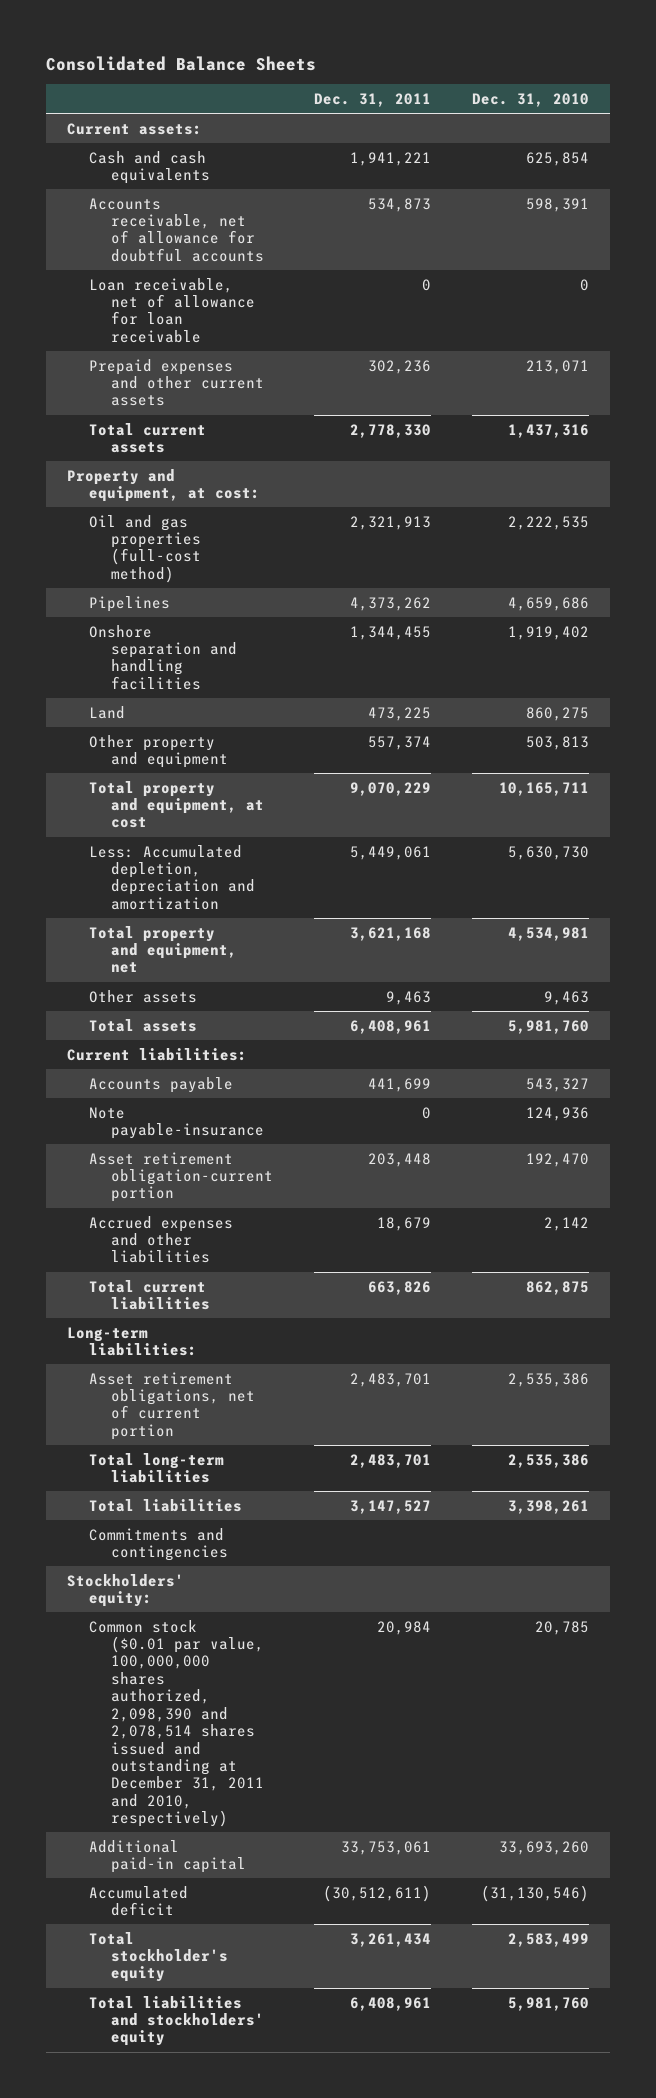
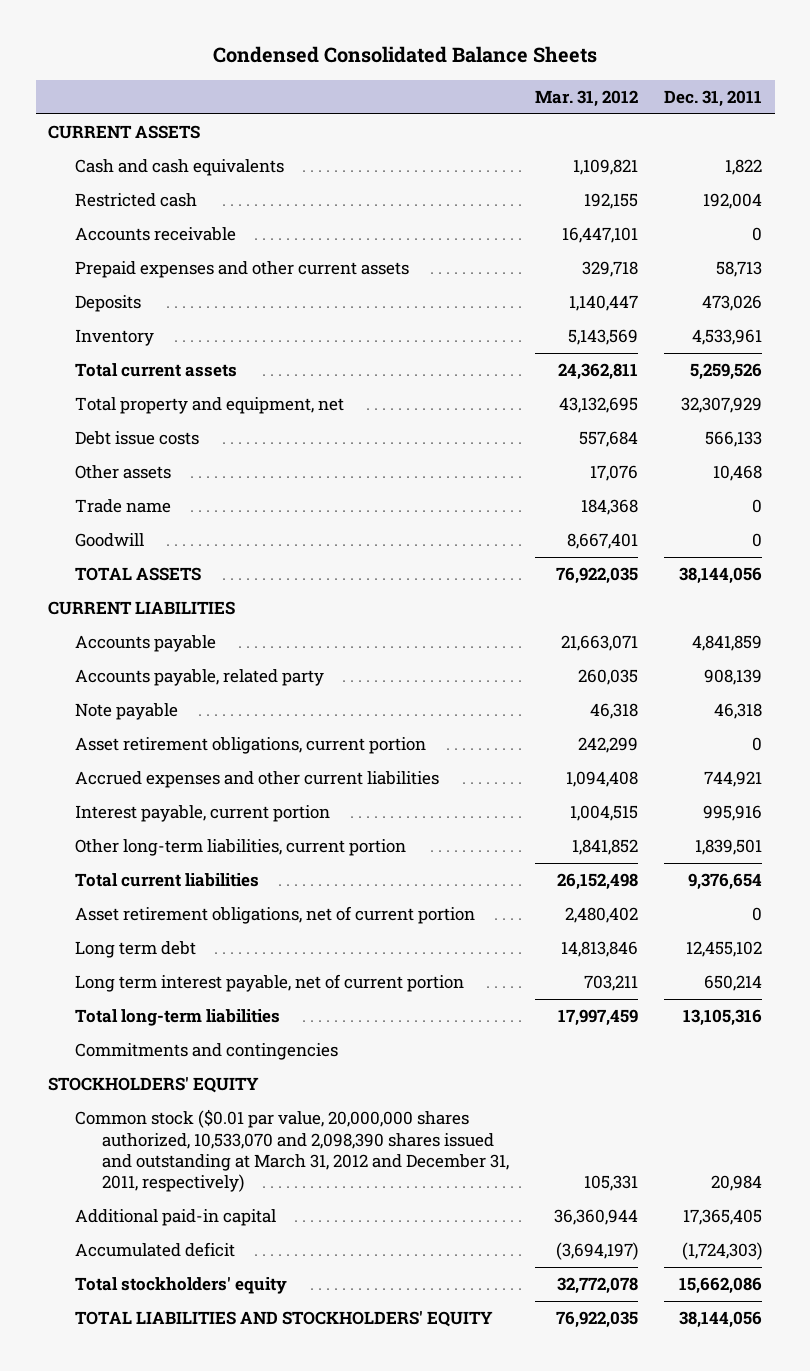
- Consolidated Balance Sheets
+ Condensed Consolidated Balance Sheets
- | Dec. 31, 2011 | Dec. 31, 2010
+ | Mar. 31, 2012 | Dec. 31, 2011
- Current assets:
- Cash and cash equivalents | 1,941,221 | 625,854
- Accounts receivable, net of allowance for doubtful accounts | 534,873 | 598,391
- Loan receivable, net of allowance for loan receivable | 0 | 0
- Prepaid expenses and other current assets | 302,236 | 213,071
- Total current assets | 2,778,330 | 1,437,316
- Property and equipment, at cost:
- Oil and gas properties (full-cost method) | 2,321,913 | 2,222,535
- Pipelines | 4,373,262 | 4,659,686
- Onshore separation and handling facilities | 1,344,455 | 1,919,402
- Land | 473,225 | 860,275
- Other property and equipment | 557,374 | 503,813
- Total property and equipment, at cost | 9,070,229 | 10,165,711
- Less: Accumulated depletion, depreciation and amortization | 5,449,061 | 5,630,730
- Total property and equipment, net | 3,621,168 | 4,534,981
- Other assets | 9,463 | 9,463
- Total assets | 6,408,961 | 5,981,760
- Current liabilities:
- Accounts payable | 441,699 | 543,327
- Note payable-insurance | 0 | 124,936
- Asset retirement obligation-current portion | 203,448 | 192,470
- Accrued expenses and other liabilities | 18,679 | 2,142
- Total current liabilities | 663,826 | 862,875
- Long-term liabilities:
- Asset retirement obligations, net of current portion | 2,483,701 | 2,535,386
- Total long-term liabilities | 2,483,701 | 2,535,386
- Total liabilities | 3,147,527 | 3,398,261
+ CURRENT ASSETS
+ Cash and cash equivalents | 1,109,821 | 1,822
+ Restricted cash | 192,155 | 192,004
+ Accounts receivable | 16,447,101 | 0
+ Prepaid expenses and other current assets | 329,718 | 58,713
+ Deposits | 1,140,447 | 473,026
+ Inventory | 5,143,569 | 4,533,961
+ Total current assets | 24,362,811 | 5,259,526
+ Total property and equipment, net | 43,132,695 | 32,307,929
+ Debt issue costs | 557,684 | 566,133
+ Other assets | 17,076 | 10,468
+ Trade name | 184,368 | 0
+ Goodwill | 8,667,401 | 0
+ TOTAL ASSETS | 76,922,035 | 38,144,056
+ CURRENT LIABILITIES
+ Accounts payable | 21,663,071 | 4,841,859
+ Accounts payable, related party | 260,035 | 908,139
+ Note payable | 46,318 | 46,318
+ Asset retirement obligations, current portion | 242,299 | 0
+ Accrued expenses and other current liabilities | 1,094,408 | 744,921
+ Interest payable, current portion | 1,004,515 | 995,916
+ Other long-term liabilities, current portion | 1,841,852 | 1,839,501
+ Total current liabilities | 26,152,498 | 9,376,654
+ Asset retirement obligations, net of current portion | 2,480,402 | 0
+ Long term debt | 14,813,846 | 12,455,102
+ Long term interest payable, net of current portion | 703,211 | 650,214
+ Total long-term liabilities | 17,997,459 | 13,105,316
- Stockholders' equity:
- Common stock ($0.01 par value, 100,000,000 shares authorized, 2,098,390 and 2,078,514 shares issued and outstanding at December 31, 2011 and 2010, respectively) | 20,984 | 20,785
- Additional paid-in capital | 33,753,061 | 33,693,260
- Accumulated deficit | (30,512,611) | (31,130,546)
- Total stockholder's equity | 3,261,434 | 2,583,499
- Total liabilities and stockholders' equity | 6,408,961 | 5,981,760
+ STOCKHOLDERS' EQUITY
+ Common stock ($0.01 par value, 20,000,000 shares authorized, 10,533,070 and 2,098,390 shares issued and outstanding at March 31, 2012 and December 31, 2011, respectively) | 105,331 | 20,984
+ Additional paid-in capital | 36,360,944 | 17,365,405
+ Accumulated deficit | (3,694,197) | (1,724,303)
+ Total stockholders' equity | 32,772,078 | 15,662,086
+ TOTAL LIABILITIES AND STOCKHOLDERS' EQUITY | 76,922,035 | 38,144,056

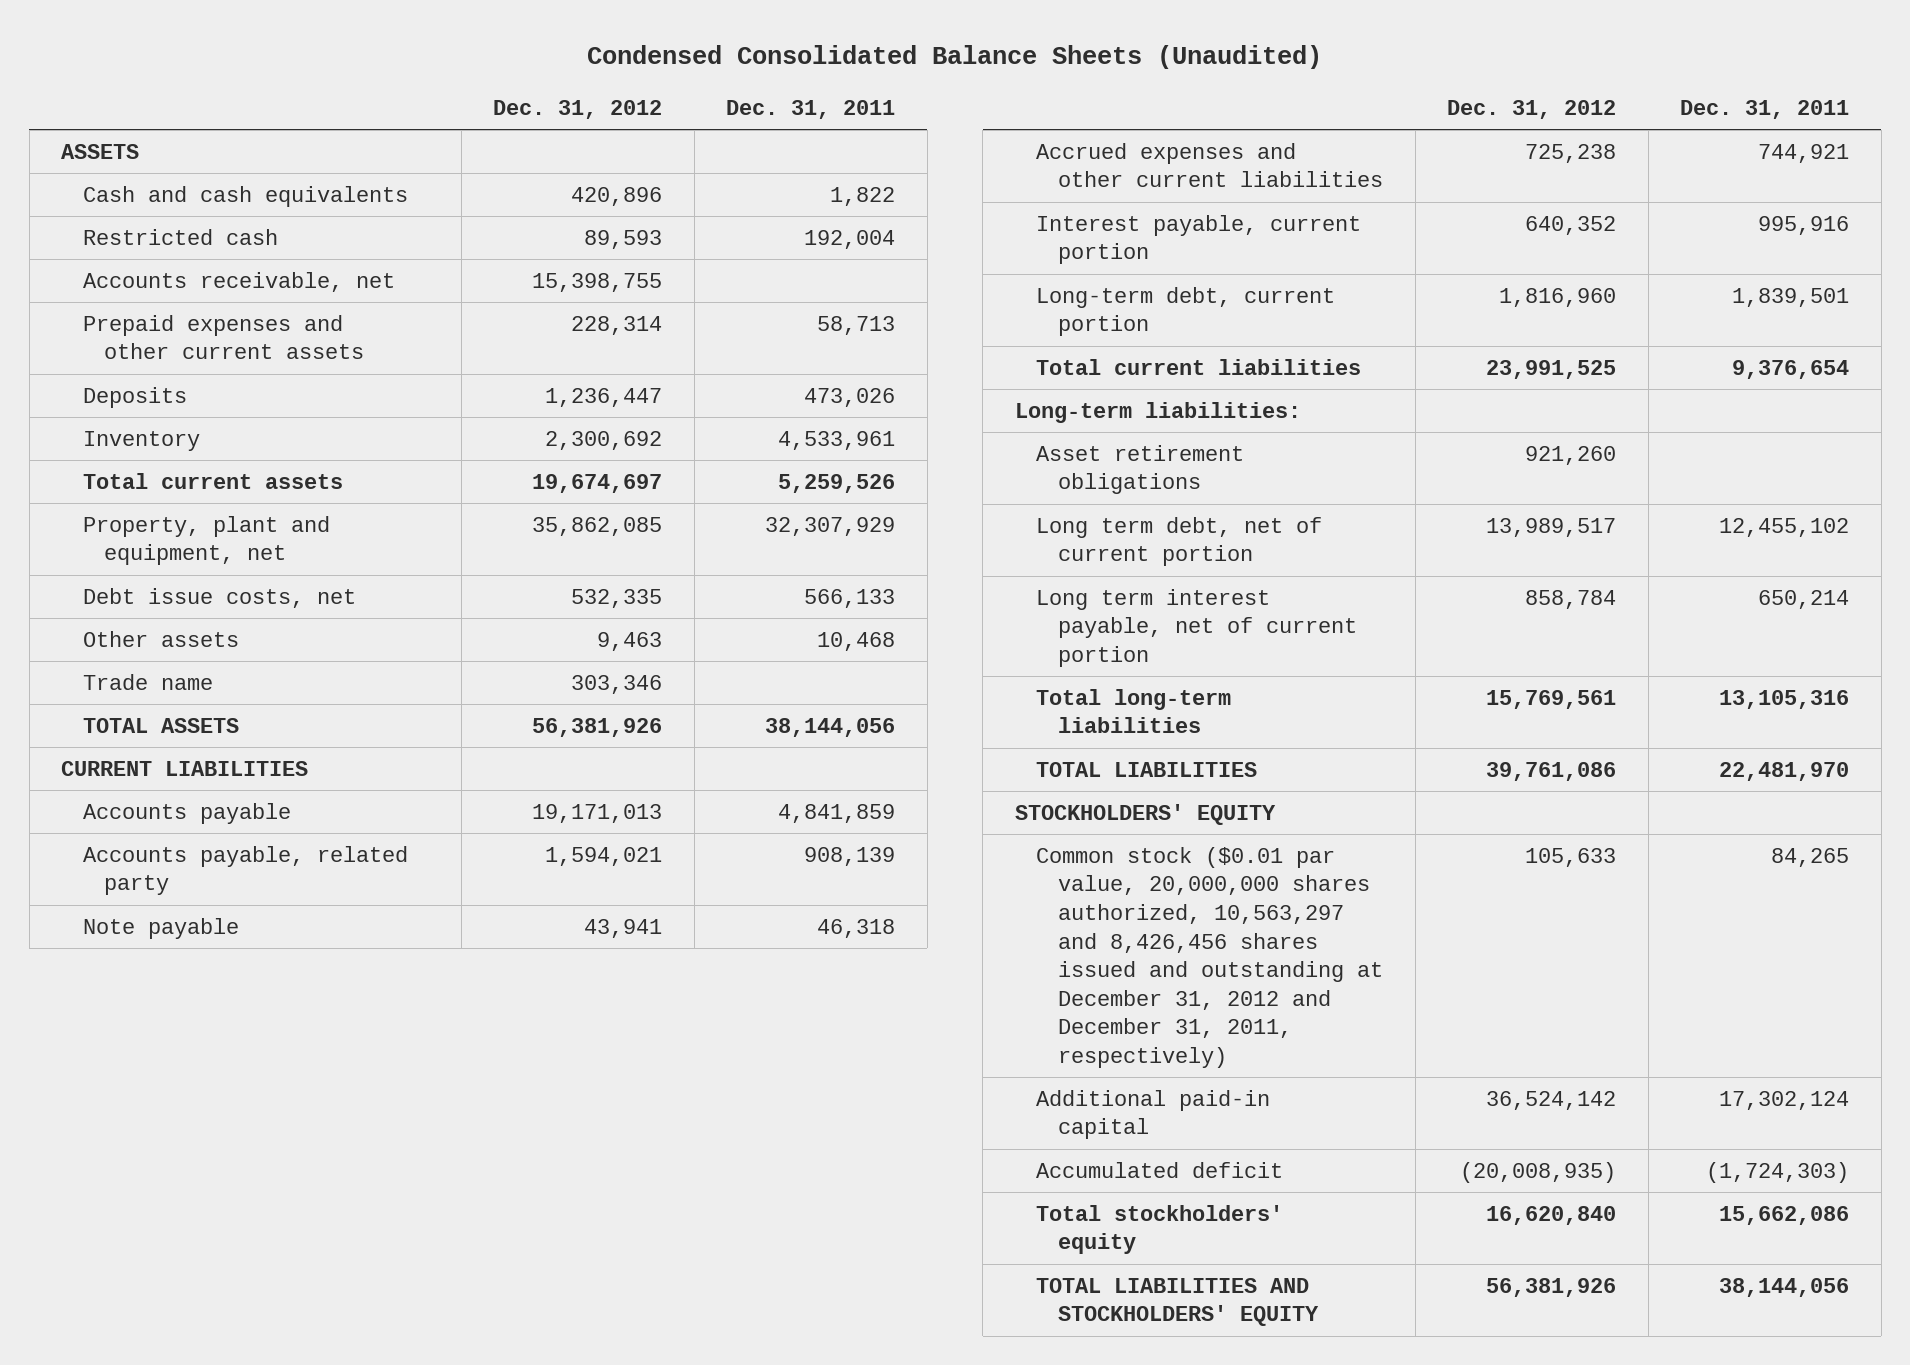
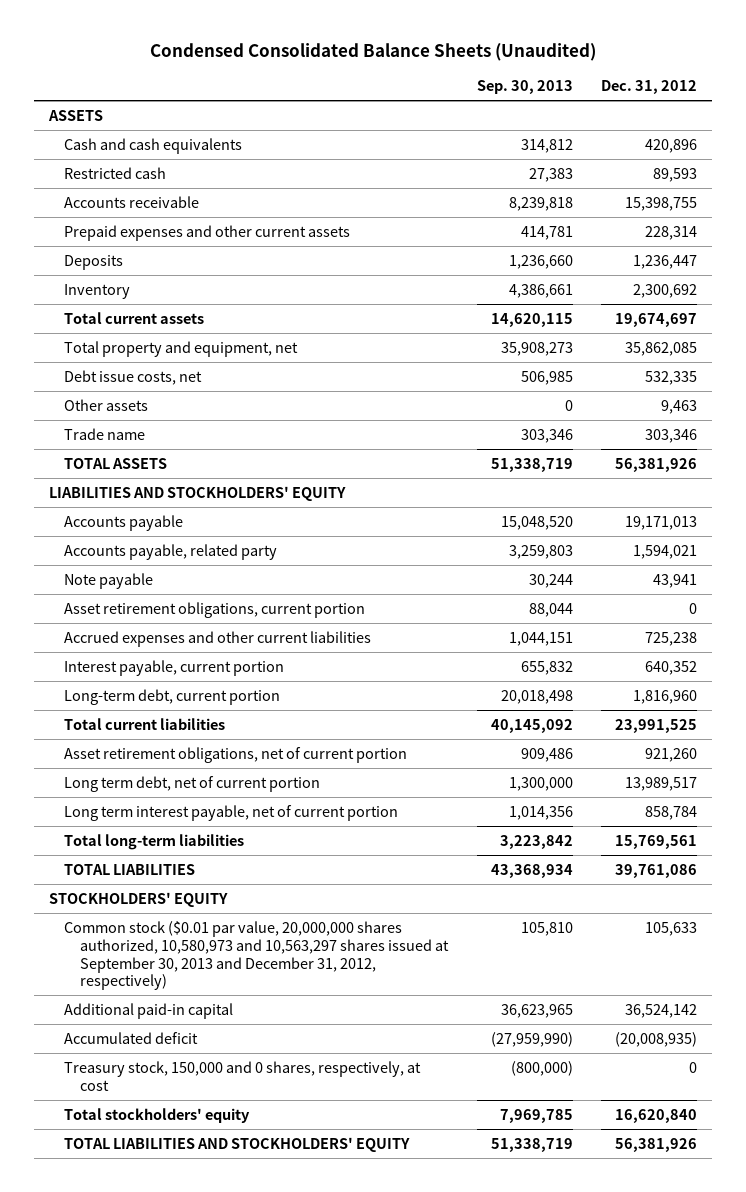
- | Dec. 31, 2012 | Dec. 31, 2011
+ | Sep. 30, 2013 | Dec. 31, 2012
- Accounts receivable, net | 15,398,755 |
+ Accounts receivable | 8,239,818 | 15,398,755
- Property, plant and equipment, net | 35,862,085 | 32,307,929
+ Total property and equipment, net | 35,908,273 | 35,862,085
- CURRENT LIABILITIES
+ LIABILITIES AND STOCKHOLDERS' EQUITY
+ Asset retirement obligations, current portion | 88,044 | 0
- Long-term liabilities:
- Asset retirement obligations | 921,260 |
+ Asset retirement obligations, net of current portion | 909,486 | 921,260
- Common stock ($0.01 par value, 20,000,000 shares authorized, 10,563,297 and 8,426,456 shares issued and outstanding at December 31, 2012 and December 31, 2011, respectively) | 105,633 | 84,265
+ Common stock ($0.01 par value, 20,000,000 shares authorized, 10,580,973 and 10,563,297 shares issued at September 30, 2013 and December 31, 2012, respectively) | 105,810 | 105,633
+ Treasury stock, 150,000 and 0 shares, respectively, at cost | (800,000) | 0

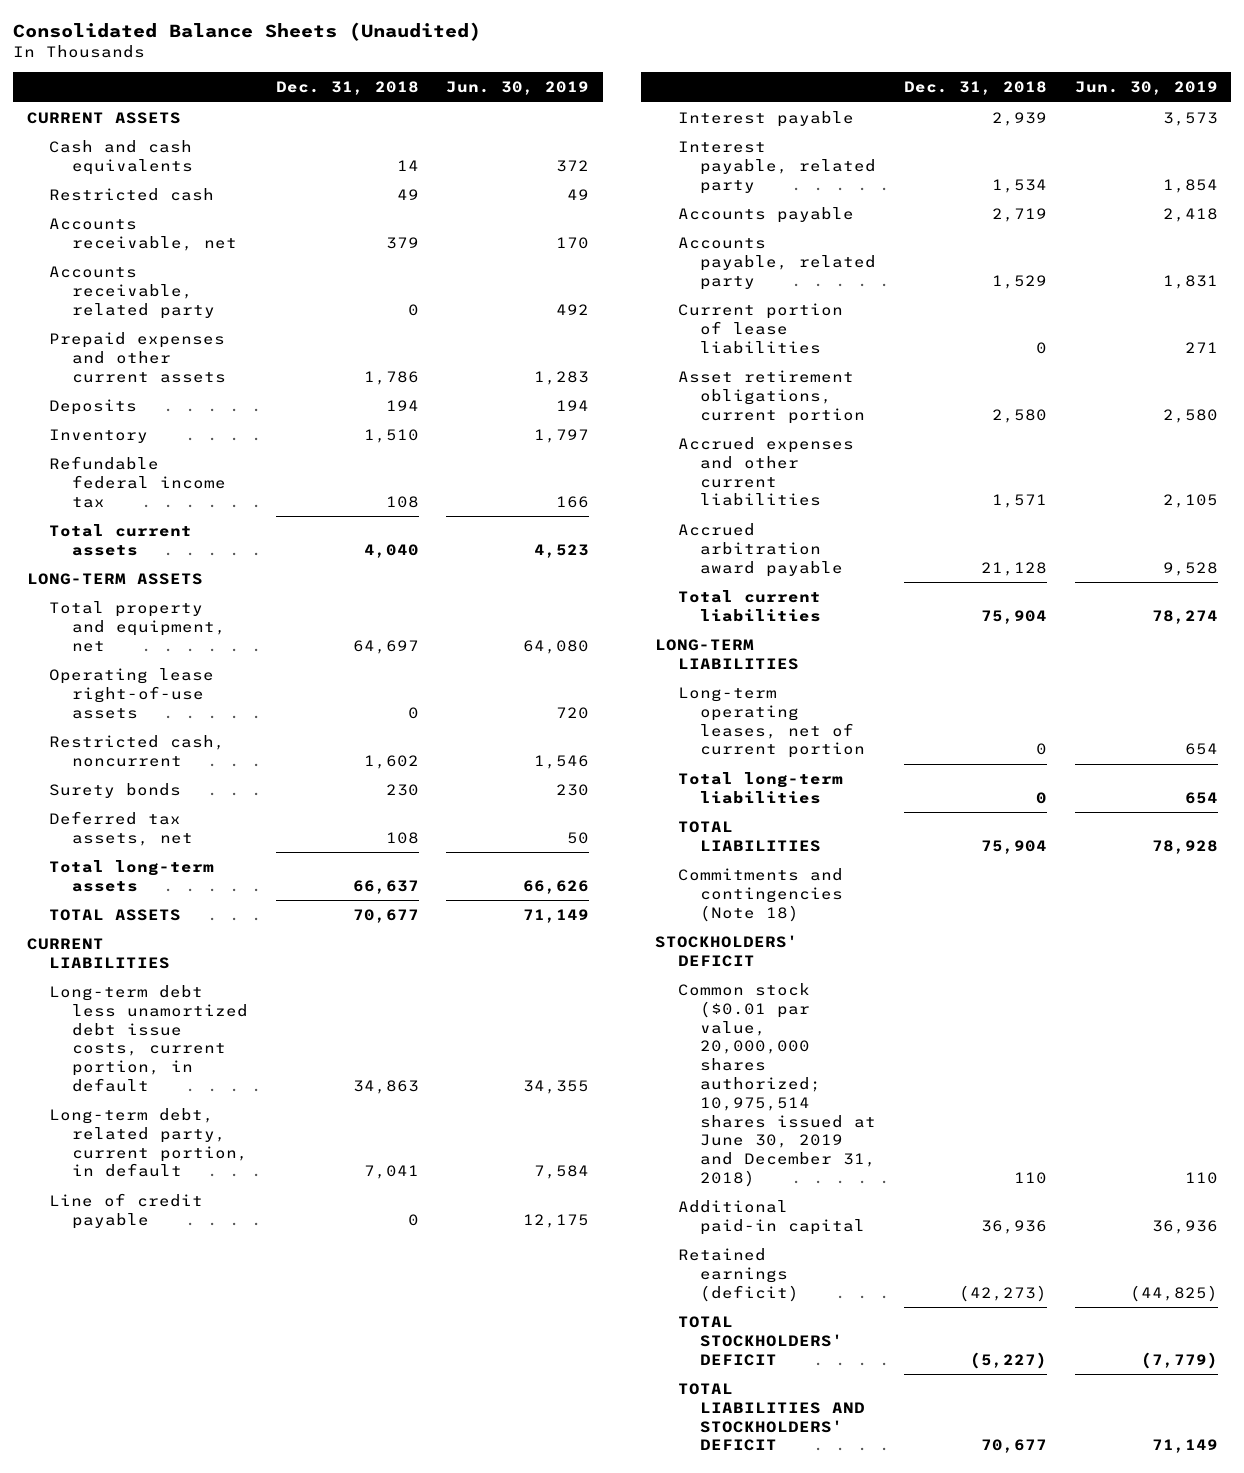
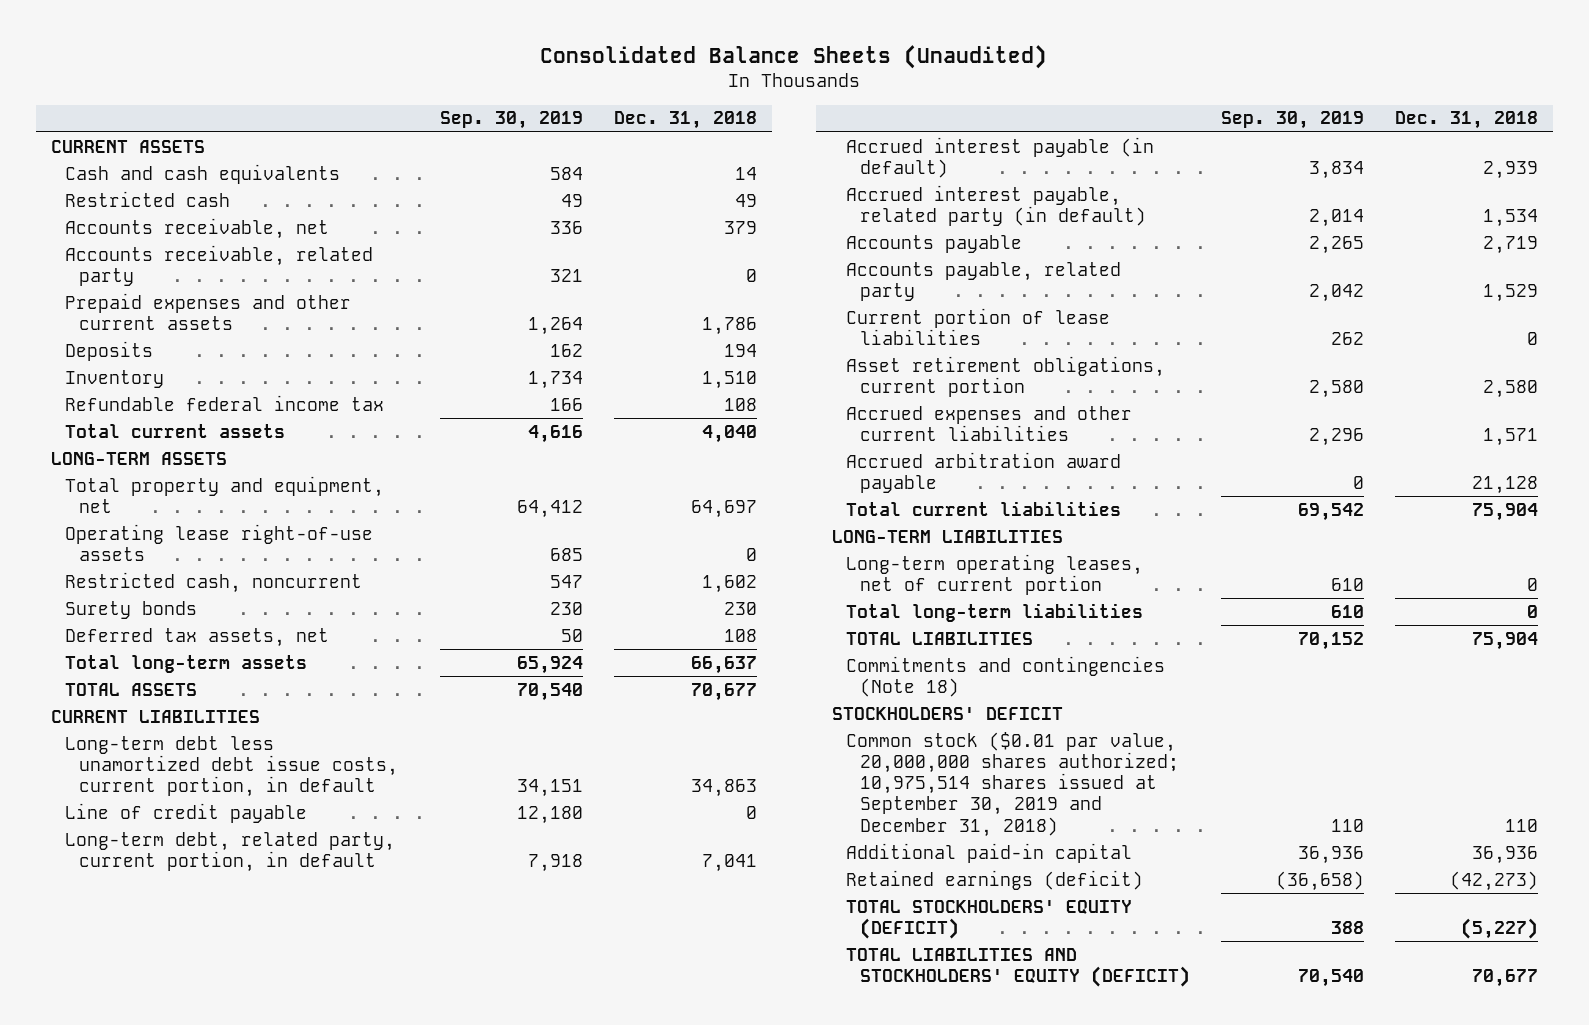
- | Dec. 31, 2018 | Jun. 30, 2019
+ | Sep. 30, 2019 | Dec. 31, 2018
- Interest payable | 2,939 | 3,573
- Interest payable, related party | 1,534 | 1,854
moved down: Long-term debt, related party, current portion, in default | 7,918 | 7,041
+ Accrued interest payable (in default) | 3,834 | 2,939
+ Accrued interest payable, related party (in default) | 2,014 | 1,534
- Common stock ($0.01 par value, 20,000,000 shares authorized; 10,975,514 shares issued at June 30, 2019 and December 31, 2018) | 110 | 110
+ Common stock ($0.01 par value, 20,000,000 shares authorized; 10,975,514 shares issued at September 30, 2019 and December 31, 2018) | 110 | 110
- TOTAL STOCKHOLDERS' DEFICIT | (5,227) | (7,779)
- TOTAL LIABILITIES AND STOCKHOLDERS' DEFICIT | 70,677 | 71,149
+ TOTAL STOCKHOLDERS' EQUITY (DEFICIT) | 388 | (5,227)
+ TOTAL LIABILITIES AND STOCKHOLDERS' EQUITY (DEFICIT) | 70,540 | 70,677

